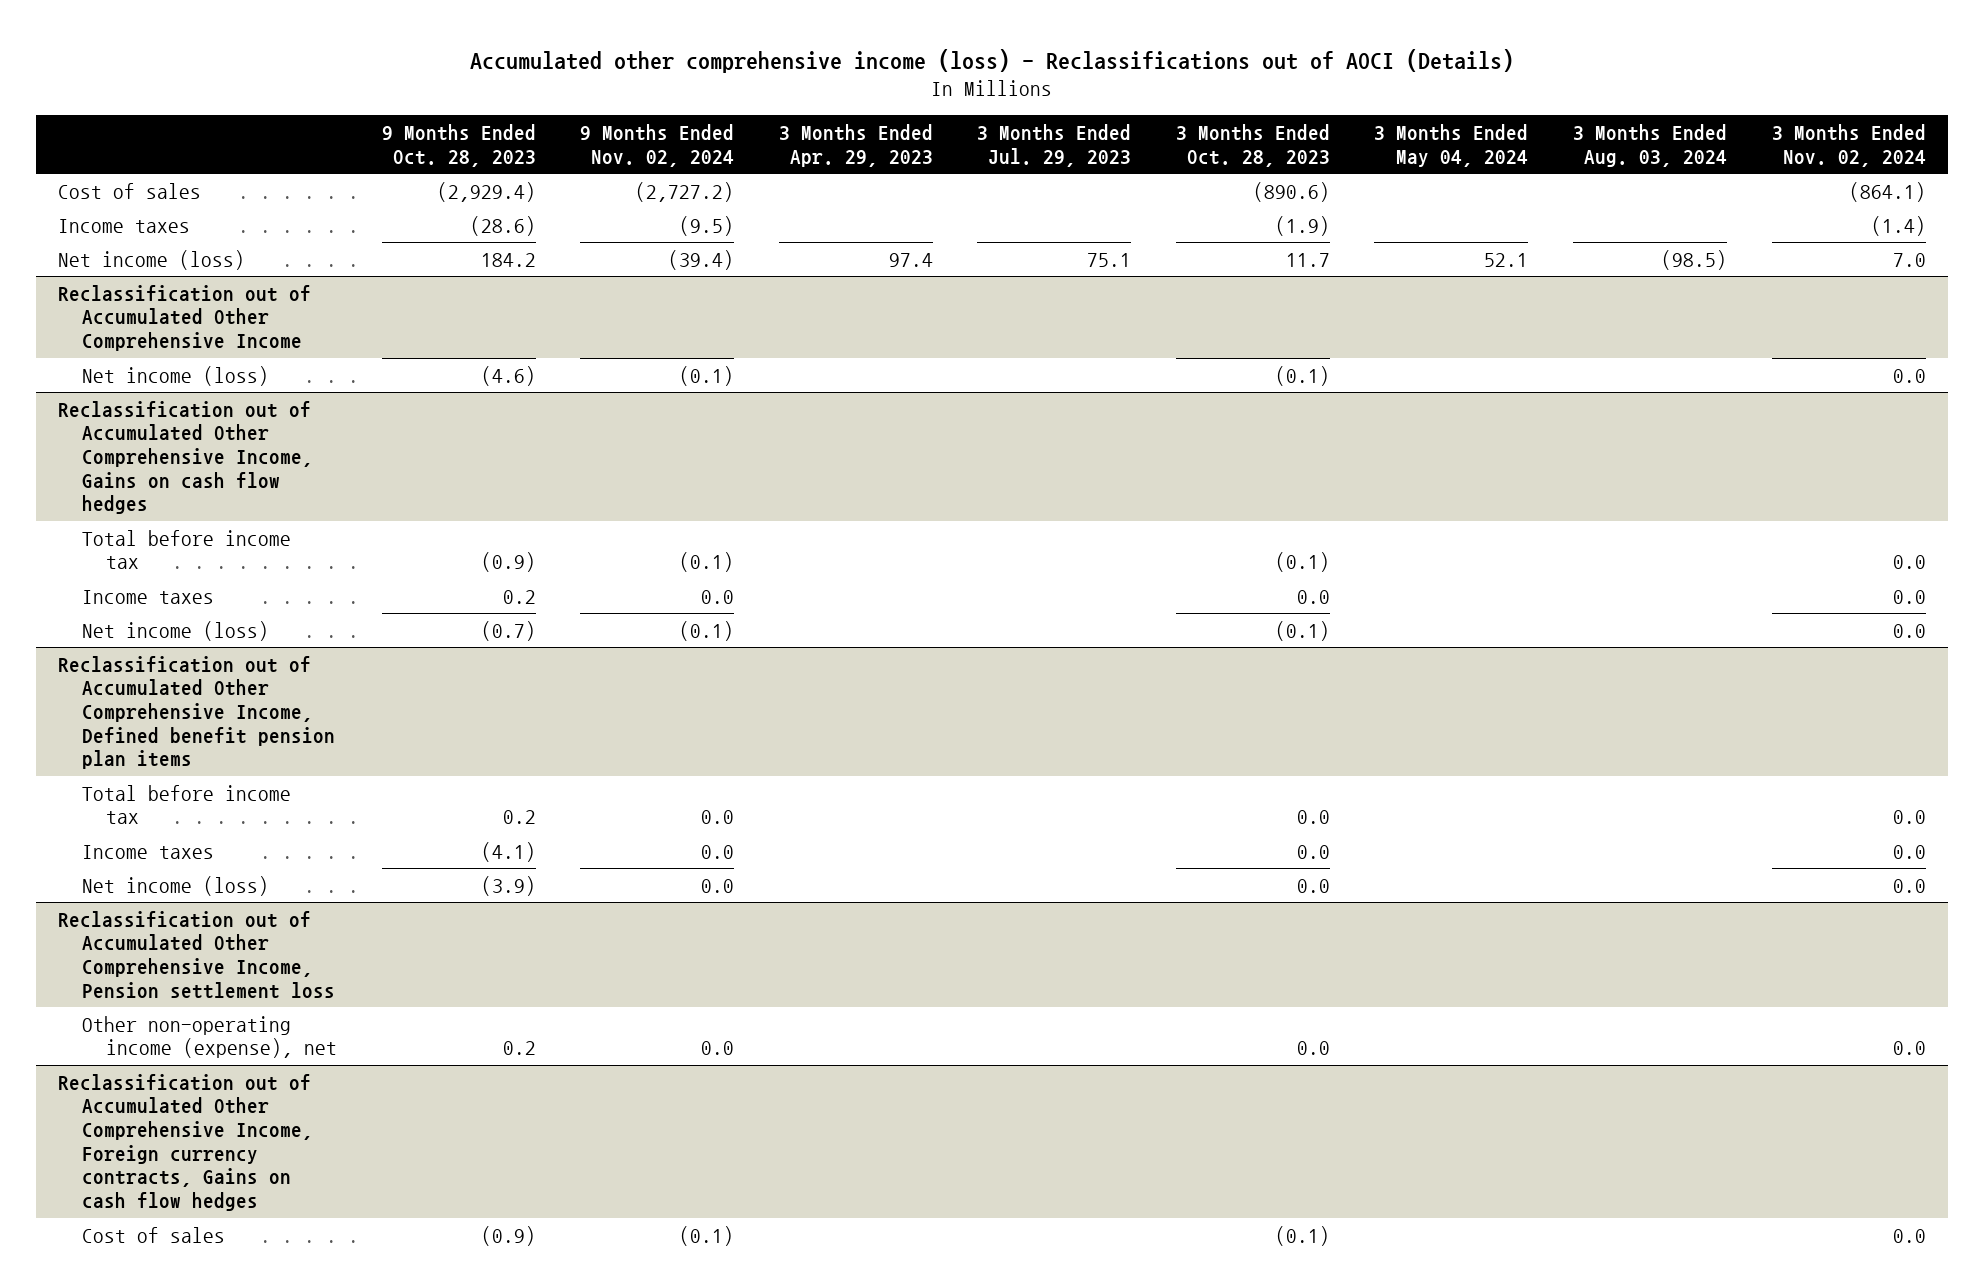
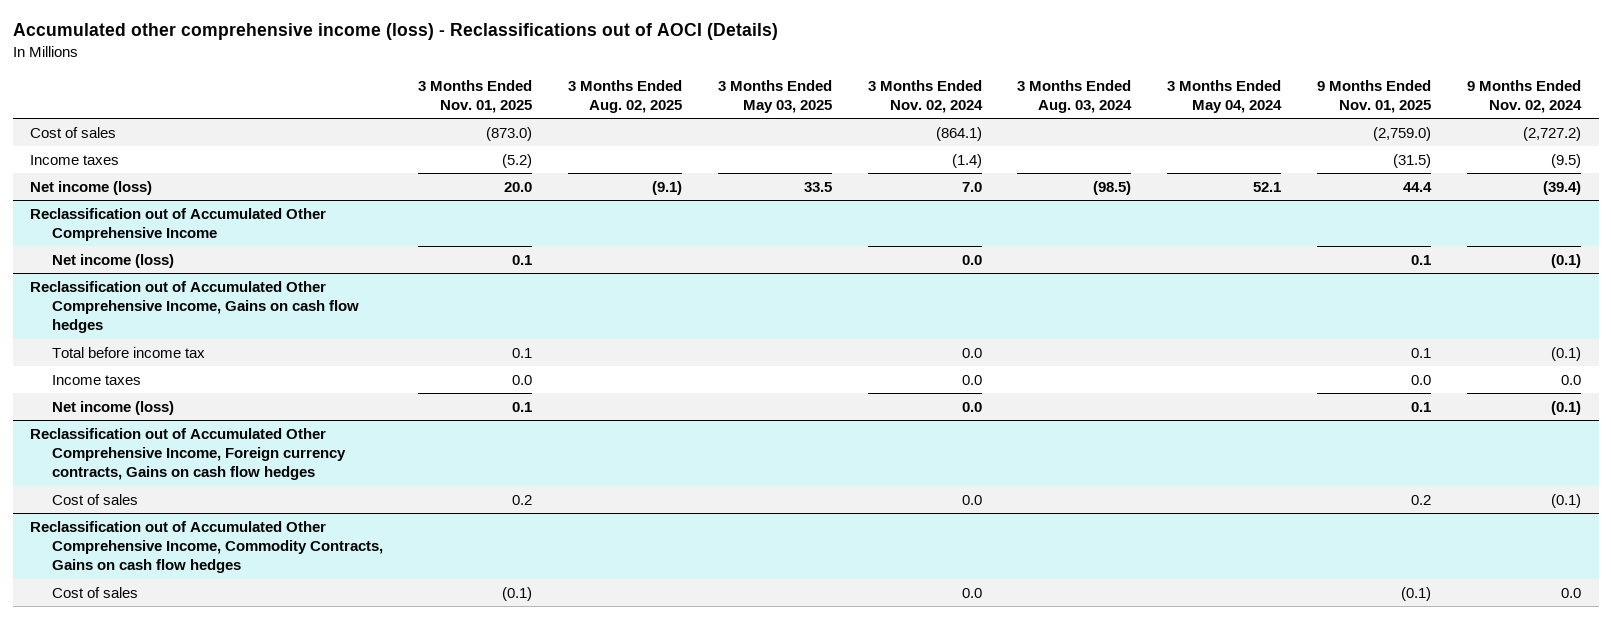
- | 9 Months Ended Oct. 28, 2023 | 9 Months Ended Nov. 02, 2024 | 3 Months Ended Apr. 29, 2023 | 3 Months Ended Jul. 29, 2023 | 3 Months Ended Oct. 28, 2023 | 3 Months Ended May 04, 2024 | 3 Months Ended Aug. 03, 2024 | 3 Months Ended Nov. 02, 2024
+ | 3 Months Ended Nov. 01, 2025 | 3 Months Ended Aug. 02, 2025 | 3 Months Ended May 03, 2025 | 3 Months Ended Nov. 02, 2024 | 3 Months Ended Aug. 03, 2024 | 3 Months Ended May 04, 2024 | 9 Months Ended Nov. 01, 2025 | 9 Months Ended Nov. 02, 2024
- Reclassification out of Accumulated Other Comprehensive Income, Defined benefit pension plan items
- Total before income tax | 0.2 | 0.0 | | | 0.0 | | | 0.0
- Income taxes | (4.1) | 0.0 | | | 0.0 | | | 0.0
- Net income (loss) | (3.9) | 0.0 | | | 0.0 | | | 0.0
- Reclassification out of Accumulated Other Comprehensive Income, Pension settlement loss
- Other non-operating income (expense), net | 0.2 | 0.0 | | | 0.0 | | | 0.0
+ Reclassification out of Accumulated Other Comprehensive Income, Commodity Contracts, Gains on cash flow hedges
+ Cost of sales | (0.1) | | | 0.0 | | | (0.1) | 0.0

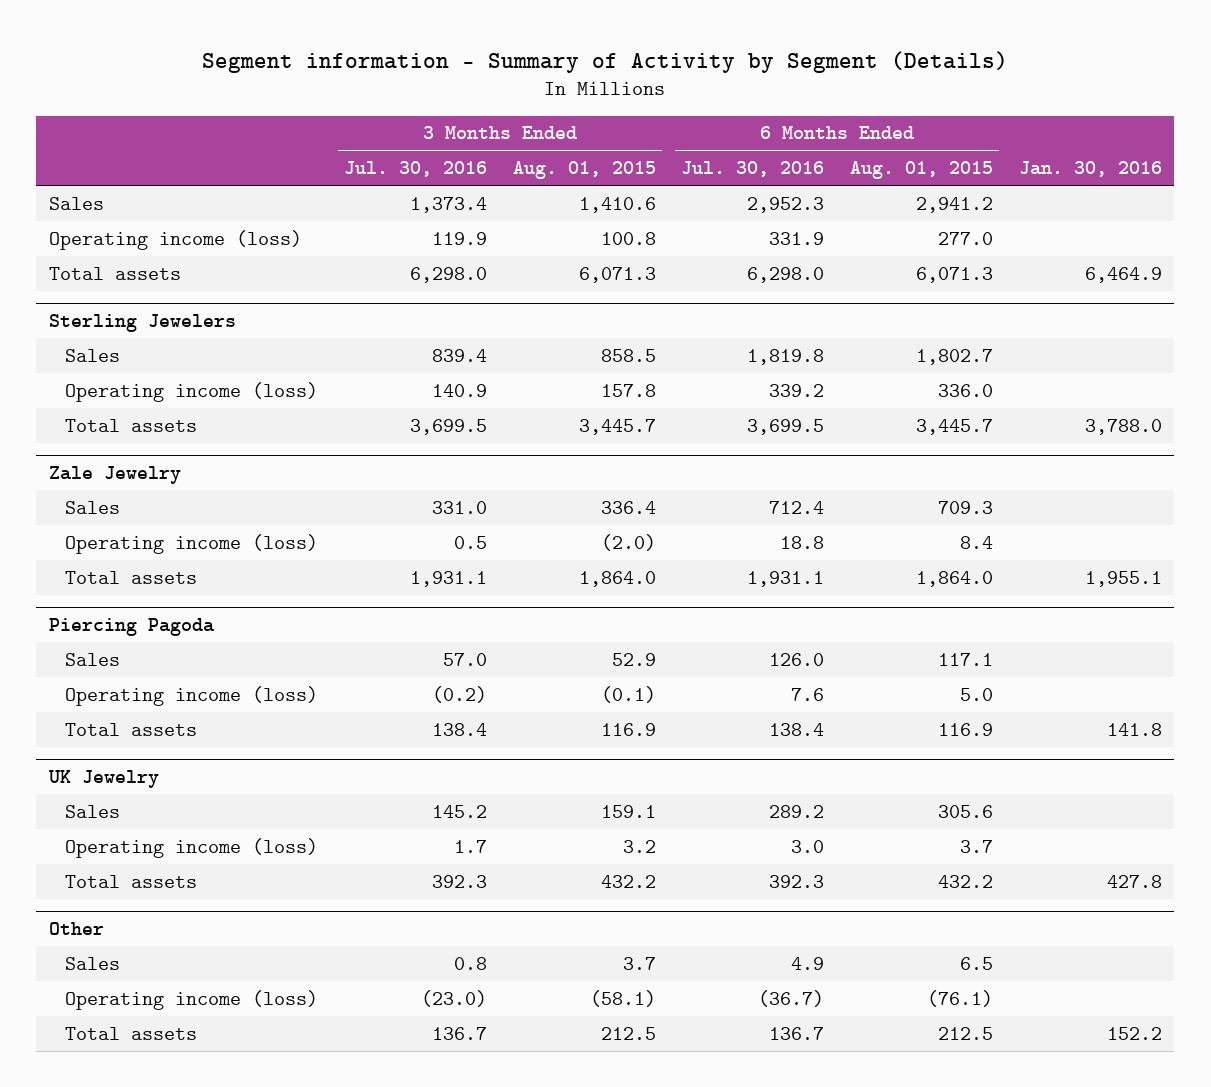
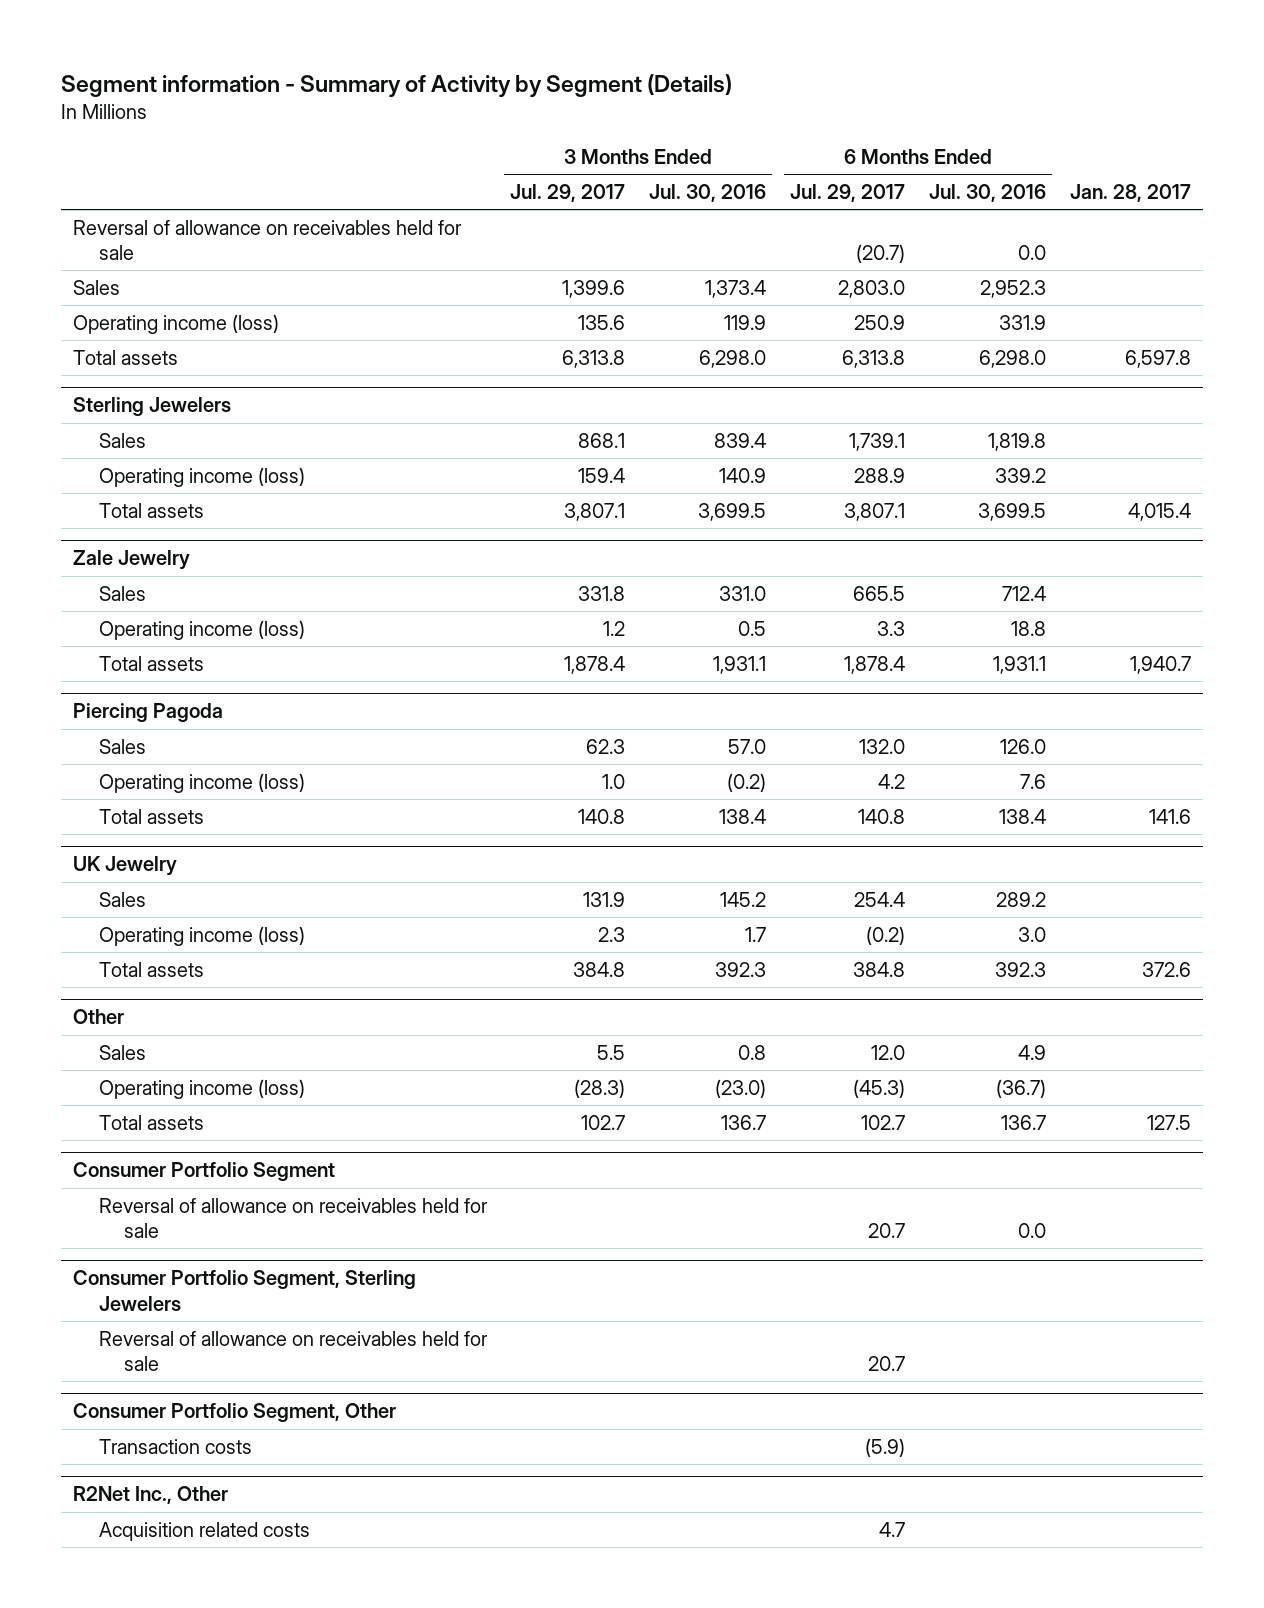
- | 3 Months Ended Jul. 30, 2016 | 3 Months Ended Aug. 01, 2015 | 6 Months Ended Jul. 30, 2016 | 6 Months Ended Aug. 01, 2015 | Jan. 30, 2016
+ | 3 Months Ended Jul. 29, 2017 | 3 Months Ended Jul. 30, 2016 | 6 Months Ended Jul. 29, 2017 | 6 Months Ended Jul. 30, 2016 | Jan. 28, 2017
+ Reversal of allowance on receivables held for sale | | | (20.7) | 0.0 |
+ Consumer Portfolio Segment
+ Reversal of allowance on receivables held for sale | | | 20.7 | 0.0 |
+ Consumer Portfolio Segment, Sterling Jewelers
+ Reversal of allowance on receivables held for sale | | | 20.7 | |
+ Consumer Portfolio Segment, Other
+ Transaction costs | | | (5.9) | |
+ R2Net Inc., Other
+ Acquisition related costs | | | 4.7 | |

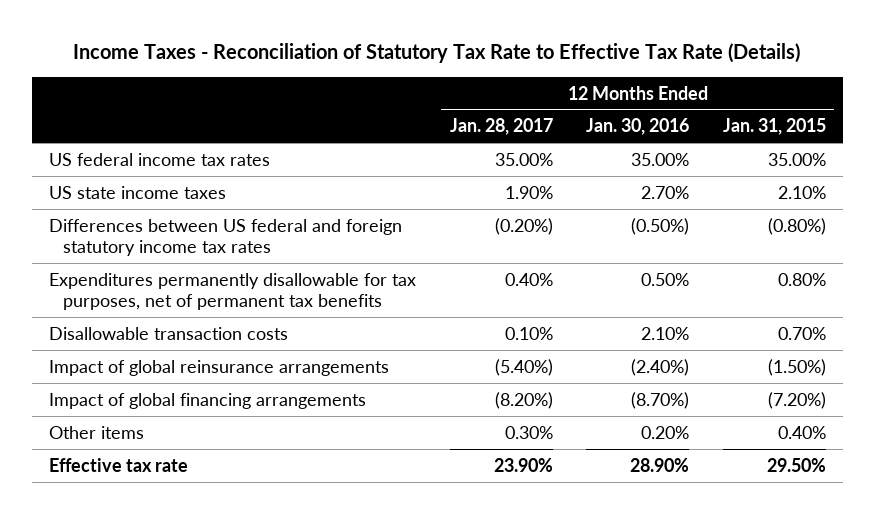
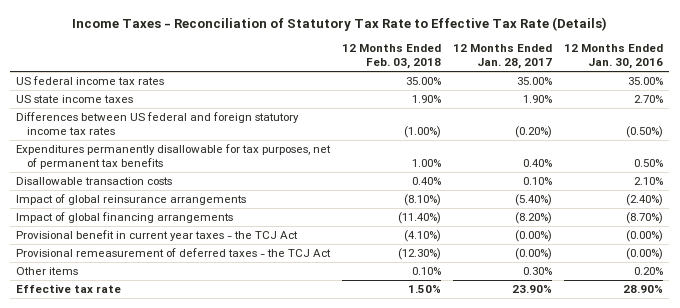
- | 12 Months Ended Jan. 28, 2017 | 12 Months Ended Jan. 30, 2016 | 12 Months Ended Jan. 31, 2015
+ | 12 Months Ended Feb. 03, 2018 | 12 Months Ended Jan. 28, 2017 | 12 Months Ended Jan. 30, 2016
+ Provisional benefit in current year taxes - the TCJ Act | (4.10%) | (0.00%) | (0.00%)
+ Provisional remeasurement of deferred taxes - the TCJ Act | (12.30%) | (0.00%) | (0.00%)

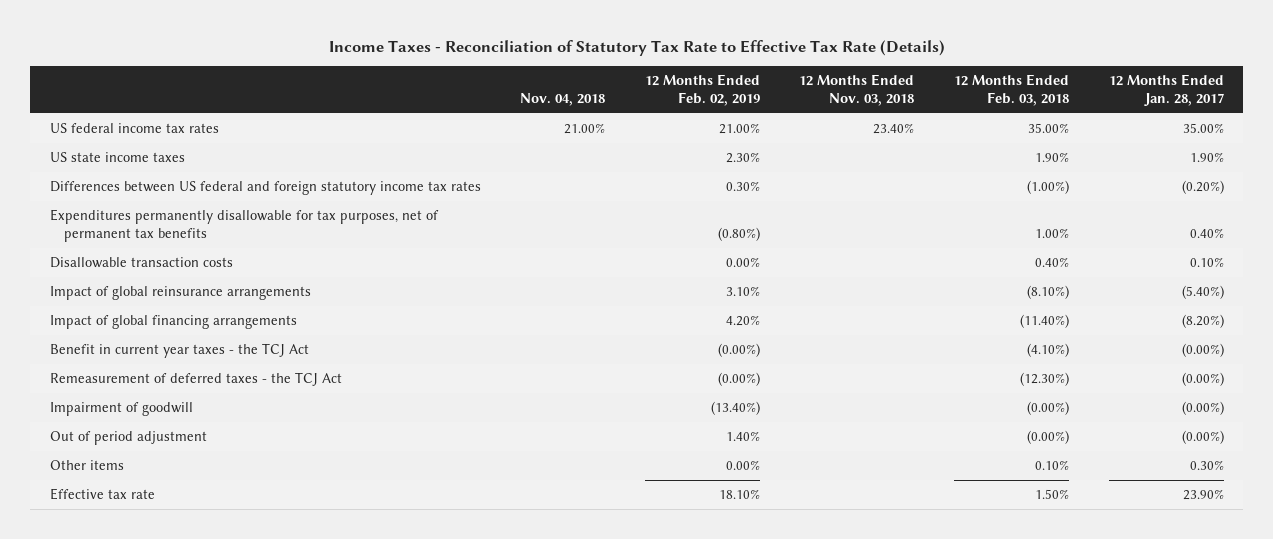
- | 12 Months Ended Feb. 03, 2018 | 12 Months Ended Jan. 28, 2017 | 12 Months Ended Jan. 30, 2016
+ | Nov. 04, 2018 | 12 Months Ended Feb. 02, 2019 | 12 Months Ended Nov. 03, 2018 | 12 Months Ended Feb. 03, 2018 | 12 Months Ended Jan. 28, 2017
- Provisional benefit in current year taxes - the TCJ Act | (4.10%) | (0.00%) | (0.00%)
- Provisional remeasurement of deferred taxes - the TCJ Act | (12.30%) | (0.00%) | (0.00%)
+ Benefit in current year taxes - the TCJ Act | | (0.00%) | | (4.10%) | (0.00%)
+ Remeasurement of deferred taxes - the TCJ Act | | (0.00%) | | (12.30%) | (0.00%)
+ Impairment of goodwill | | (13.40%) | | (0.00%) | (0.00%)
+ Out of period adjustment | | 1.40% | | (0.00%) | (0.00%)

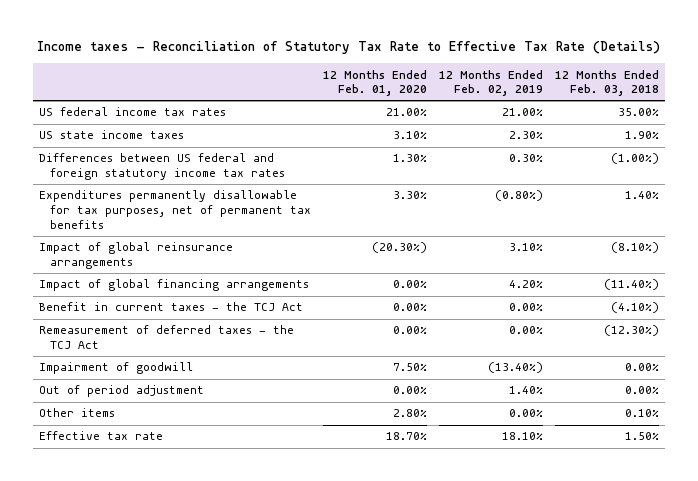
- Income Taxes - Reconciliation of Statutory Tax Rate to Effective Tax Rate (Details)
+ Income taxes - Reconciliation of Statutory Tax Rate to Effective Tax Rate (Details)
- | Nov. 04, 2018 | 12 Months Ended Feb. 02, 2019 | 12 Months Ended Nov. 03, 2018 | 12 Months Ended Feb. 03, 2018 | 12 Months Ended Jan. 28, 2017
+ | 12 Months Ended Feb. 01, 2020 | 12 Months Ended Feb. 02, 2019 | 12 Months Ended Feb. 03, 2018
- Expenditures permanently disallowable for tax purposes, net of permanent tax benefits | | (0.80%) | | 1.00% | 0.40%
- Disallowable transaction costs | | 0.00% | | 0.40% | 0.10%
+ Expenditures permanently disallowable for tax purposes, net of permanent tax benefits | 3.30% | (0.80%) | 1.40%
- Benefit in current year taxes - the TCJ Act | | (0.00%) | | (4.10%) | (0.00%)
- Remeasurement of deferred taxes - the TCJ Act | | (0.00%) | | (12.30%) | (0.00%)
- Impairment of goodwill | | (13.40%) | | (0.00%) | (0.00%)
- Out of period adjustment | | 1.40% | | (0.00%) | (0.00%)
+ Benefit in current taxes - the TCJ Act | 0.00% | 0.00% | (4.10%)
+ Remeasurement of deferred taxes - the TCJ Act | 0.00% | 0.00% | (12.30%)
+ Impairment of goodwill | 7.50% | (13.40%) | 0.00%
+ Out of period adjustment | 0.00% | 1.40% | 0.00%

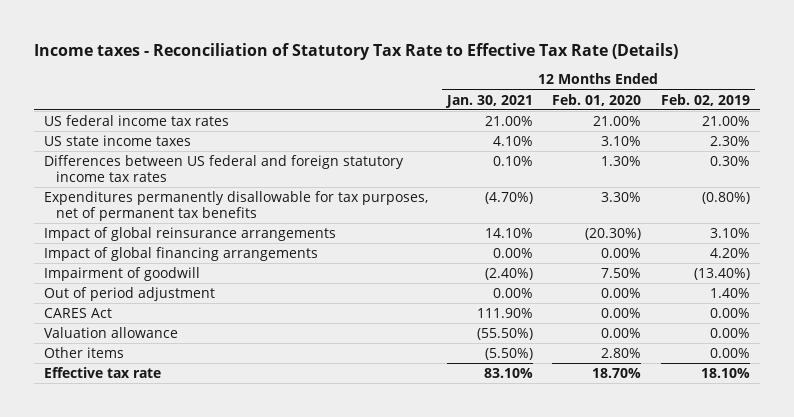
- | 12 Months Ended Feb. 01, 2020 | 12 Months Ended Feb. 02, 2019 | 12 Months Ended Feb. 03, 2018
+ | 12 Months Ended Jan. 30, 2021 | 12 Months Ended Feb. 01, 2020 | 12 Months Ended Feb. 02, 2019
- Benefit in current taxes - the TCJ Act | 0.00% | 0.00% | (4.10%)
- Remeasurement of deferred taxes - the TCJ Act | 0.00% | 0.00% | (12.30%)
+ CARES Act | 111.90% | 0.00% | 0.00%
+ Valuation allowance | (55.50%) | 0.00% | 0.00%

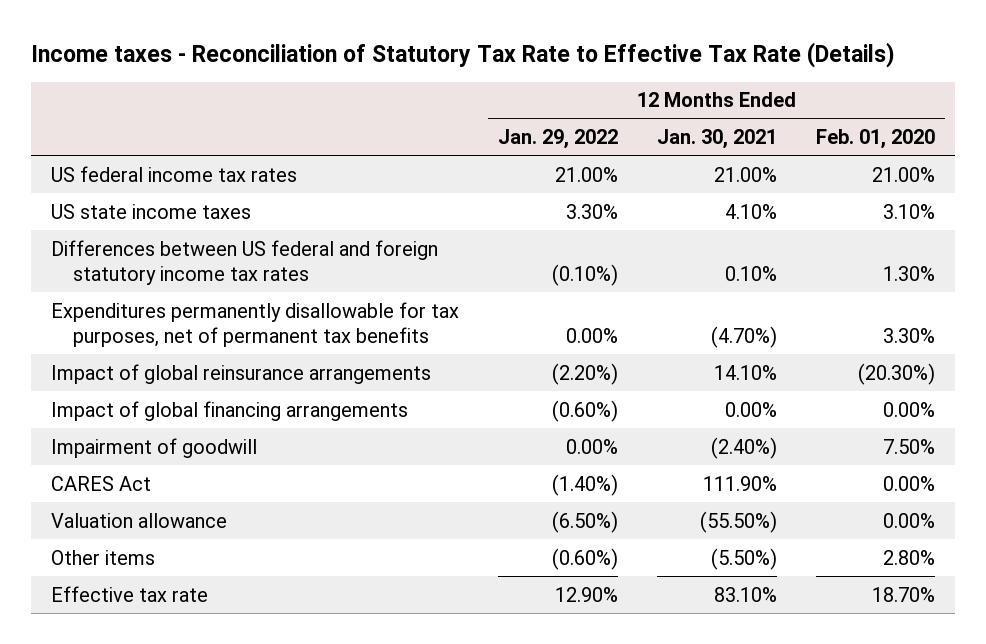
- | 12 Months Ended Jan. 30, 2021 | 12 Months Ended Feb. 01, 2020 | 12 Months Ended Feb. 02, 2019
+ | 12 Months Ended Jan. 29, 2022 | 12 Months Ended Jan. 30, 2021 | 12 Months Ended Feb. 01, 2020
- Out of period adjustment | 0.00% | 0.00% | 1.40%

